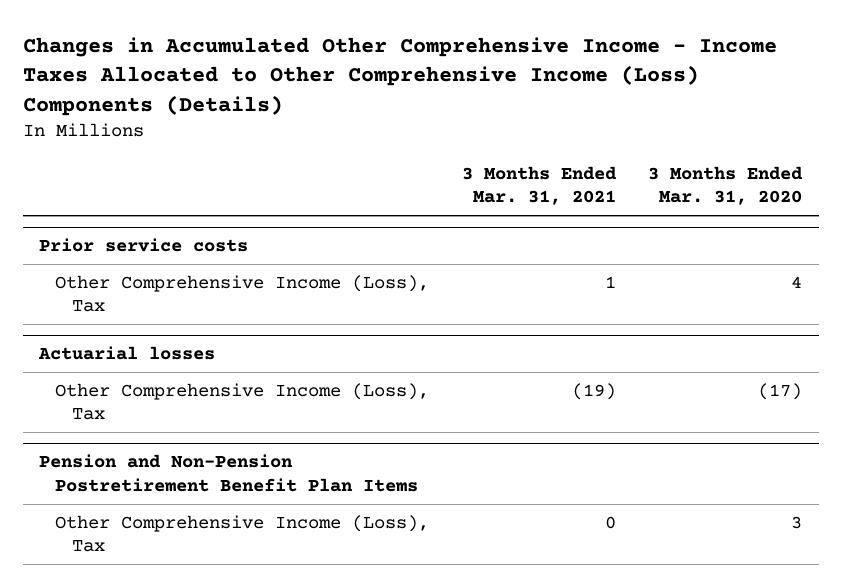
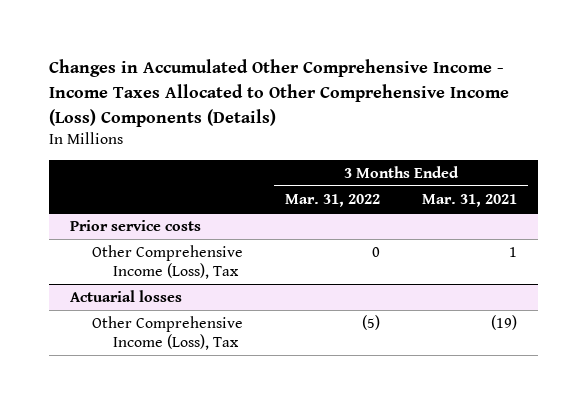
- | 3 Months Ended Mar. 31, 2021 | 3 Months Ended Mar. 31, 2020
+ | 3 Months Ended Mar. 31, 2022 | 3 Months Ended Mar. 31, 2021
- Pension and Non-Pension Postretirement Benefit Plan Items
- Other Comprehensive Income (Loss), Tax | 0 | 3

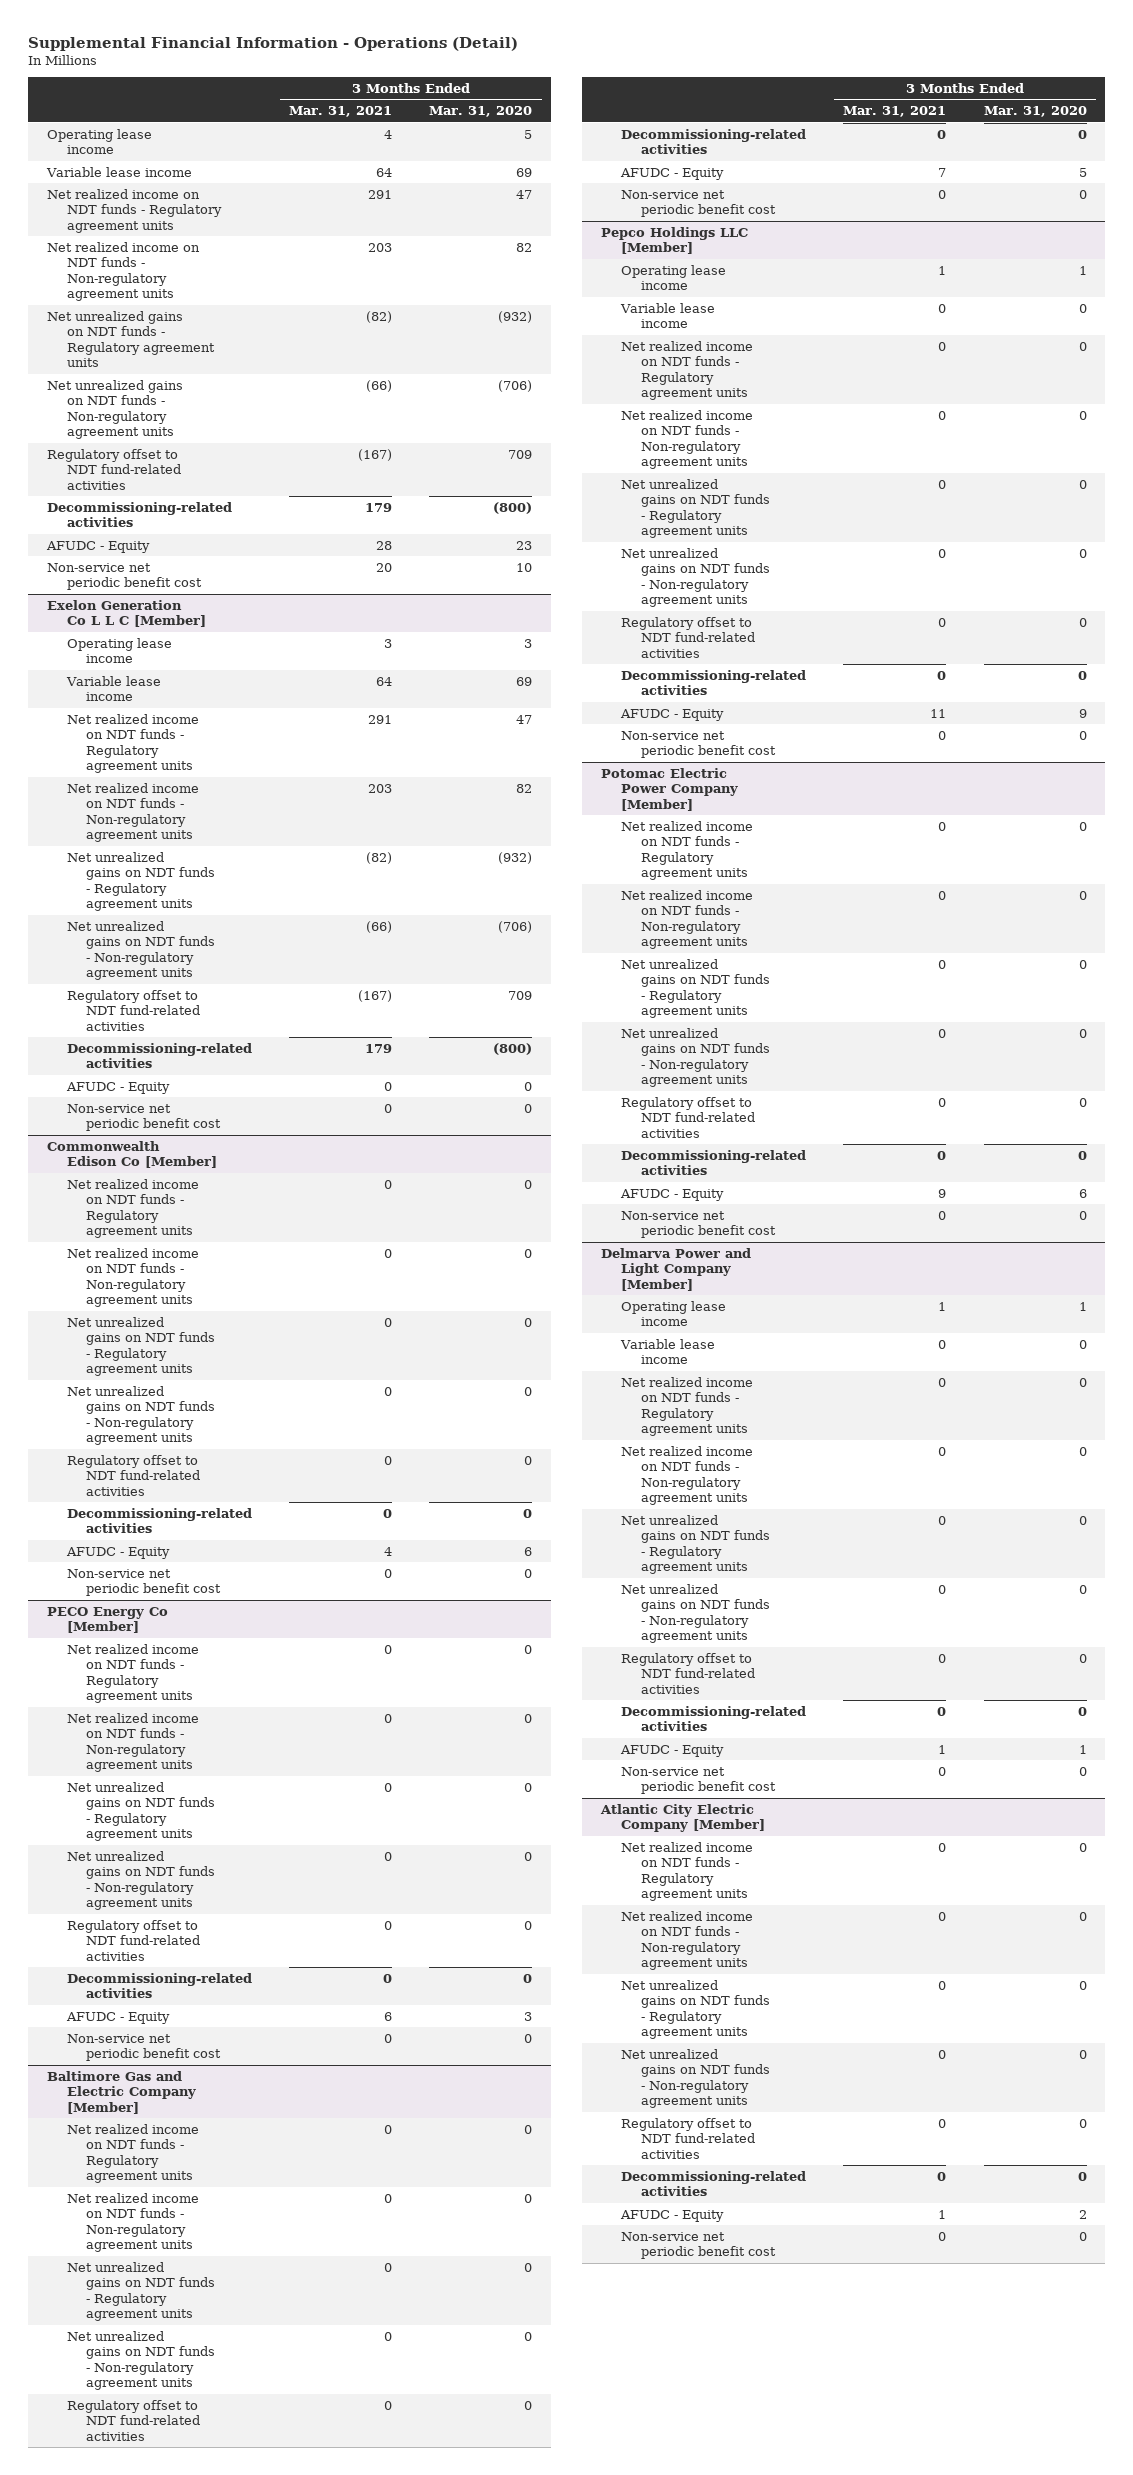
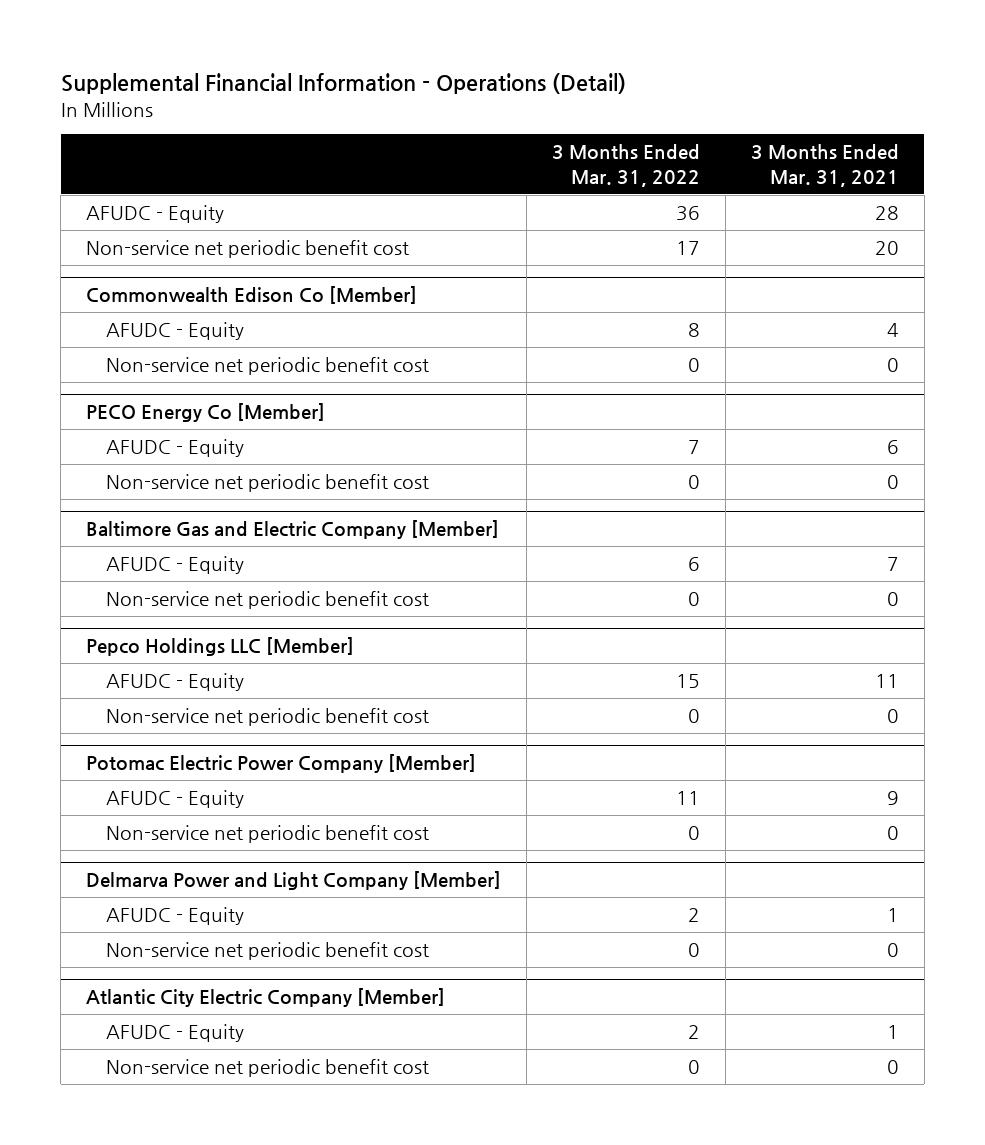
- | 3 Months Ended Mar. 31, 2021 | 3 Months Ended Mar. 31, 2020
+ | 3 Months Ended Mar. 31, 2022 | 3 Months Ended Mar. 31, 2021
- Operating lease income | 4 | 5
- Variable lease income | 64 | 69
- Net realized income on NDT funds - Regulatory agreement units | 291 | 47
- Net realized income on NDT funds - Non-regulatory agreement units | 203 | 82
- Net unrealized gains on NDT funds - Regulatory agreement units | (82) | (932)
- Net unrealized gains on NDT funds - Non-regulatory agreement units | (66) | (706)
- Regulatory offset to NDT fund-related activities | (167) | 709
- Decommissioning-related activities | 179 | (800)
- Exelon Generation Co L L C [Member]
- Operating lease income | 3 | 3
- Variable lease income | 64 | 69
- Net realized income on NDT funds - Regulatory agreement units | 291 | 47
- Net realized income on NDT funds - Non-regulatory agreement units | 203 | 82
- Net unrealized gains on NDT funds - Regulatory agreement units | (82) | (932)
- Net unrealized gains on NDT funds - Non-regulatory agreement units | (66) | (706)
- Regulatory offset to NDT fund-related activities | (167) | 709
- Decommissioning-related activities | 179 | (800)
- AFUDC - Equity | 0 | 0
- Non-service net periodic benefit cost | 0 | 0
@ Commonwealth Edison Co [Member]
- Net realized income on NDT funds - Regulatory agreement units | 0 | 0
- Net realized income on NDT funds - Non-regulatory agreement units | 0 | 0
- Net unrealized gains on NDT funds - Regulatory agreement units | 0 | 0
- Net unrealized gains on NDT funds - Non-regulatory agreement units | 0 | 0
- Regulatory offset to NDT fund-related activities | 0 | 0
- Decommissioning-related activities | 0 | 0
@ PECO Energy Co [Member]
- Net realized income on NDT funds - Regulatory agreement units | 0 | 0
- Net realized income on NDT funds - Non-regulatory agreement units | 0 | 0
- Net unrealized gains on NDT funds - Regulatory agreement units | 0 | 0
- Net unrealized gains on NDT funds - Non-regulatory agreement units | 0 | 0
- Regulatory offset to NDT fund-related activities | 0 | 0
- Decommissioning-related activities | 0 | 0
@ Baltimore Gas and Electric Company [Member]
- Net realized income on NDT funds - Regulatory agreement units | 0 | 0
- Net realized income on NDT funds - Non-regulatory agreement units | 0 | 0
- Net unrealized gains on NDT funds - Regulatory agreement units | 0 | 0
- Net unrealized gains on NDT funds - Non-regulatory agreement units | 0 | 0
- Regulatory offset to NDT fund-related activities | 0 | 0
- Decommissioning-related activities | 0 | 0
@ Pepco Holdings LLC [Member]
- Operating lease income | 1 | 1
- Variable lease income | 0 | 0
- Net realized income on NDT funds - Regulatory agreement units | 0 | 0
- Net realized income on NDT funds - Non-regulatory agreement units | 0 | 0
- Net unrealized gains on NDT funds - Regulatory agreement units | 0 | 0
- Net unrealized gains on NDT funds - Non-regulatory agreement units | 0 | 0
- Regulatory offset to NDT fund-related activities | 0 | 0
- Decommissioning-related activities | 0 | 0
@ Potomac Electric Power Company [Member]
- Net realized income on NDT funds - Regulatory agreement units | 0 | 0
- Net realized income on NDT funds - Non-regulatory agreement units | 0 | 0
- Net unrealized gains on NDT funds - Regulatory agreement units | 0 | 0
- Net unrealized gains on NDT funds - Non-regulatory agreement units | 0 | 0
- Regulatory offset to NDT fund-related activities | 0 | 0
- Decommissioning-related activities | 0 | 0
@ Delmarva Power and Light Company [Member]
- Operating lease income | 1 | 1
- Variable lease income | 0 | 0
- Net realized income on NDT funds - Regulatory agreement units | 0 | 0
- Net realized income on NDT funds - Non-regulatory agreement units | 0 | 0
- Net unrealized gains on NDT funds - Regulatory agreement units | 0 | 0
- Net unrealized gains on NDT funds - Non-regulatory agreement units | 0 | 0
- Regulatory offset to NDT fund-related activities | 0 | 0
- Decommissioning-related activities | 0 | 0
@ Atlantic City Electric Company [Member]
- Net realized income on NDT funds - Regulatory agreement units | 0 | 0
- Net realized income on NDT funds - Non-regulatory agreement units | 0 | 0
- Net unrealized gains on NDT funds - Regulatory agreement units | 0 | 0
- Net unrealized gains on NDT funds - Non-regulatory agreement units | 0 | 0
- Regulatory offset to NDT fund-related activities | 0 | 0
- Decommissioning-related activities | 0 | 0

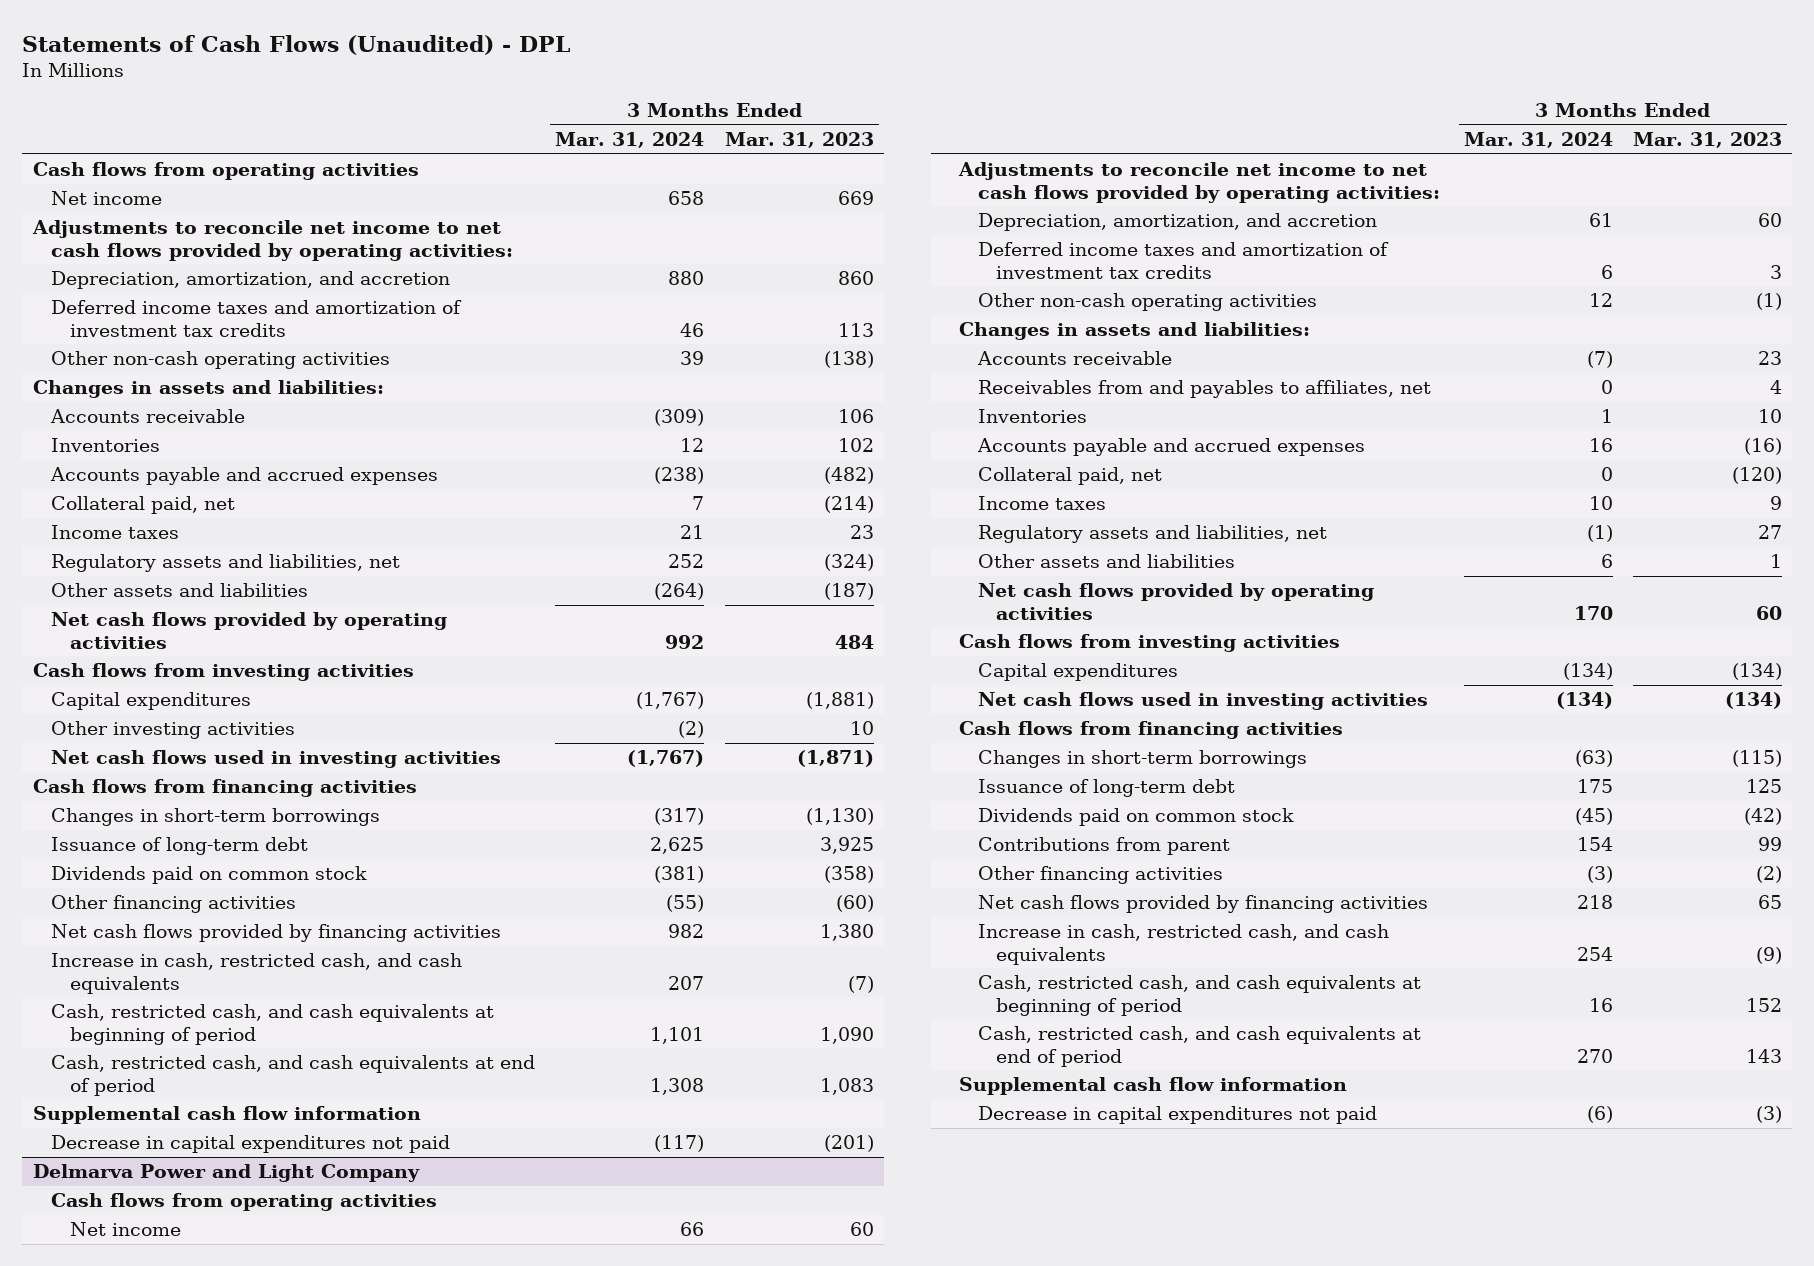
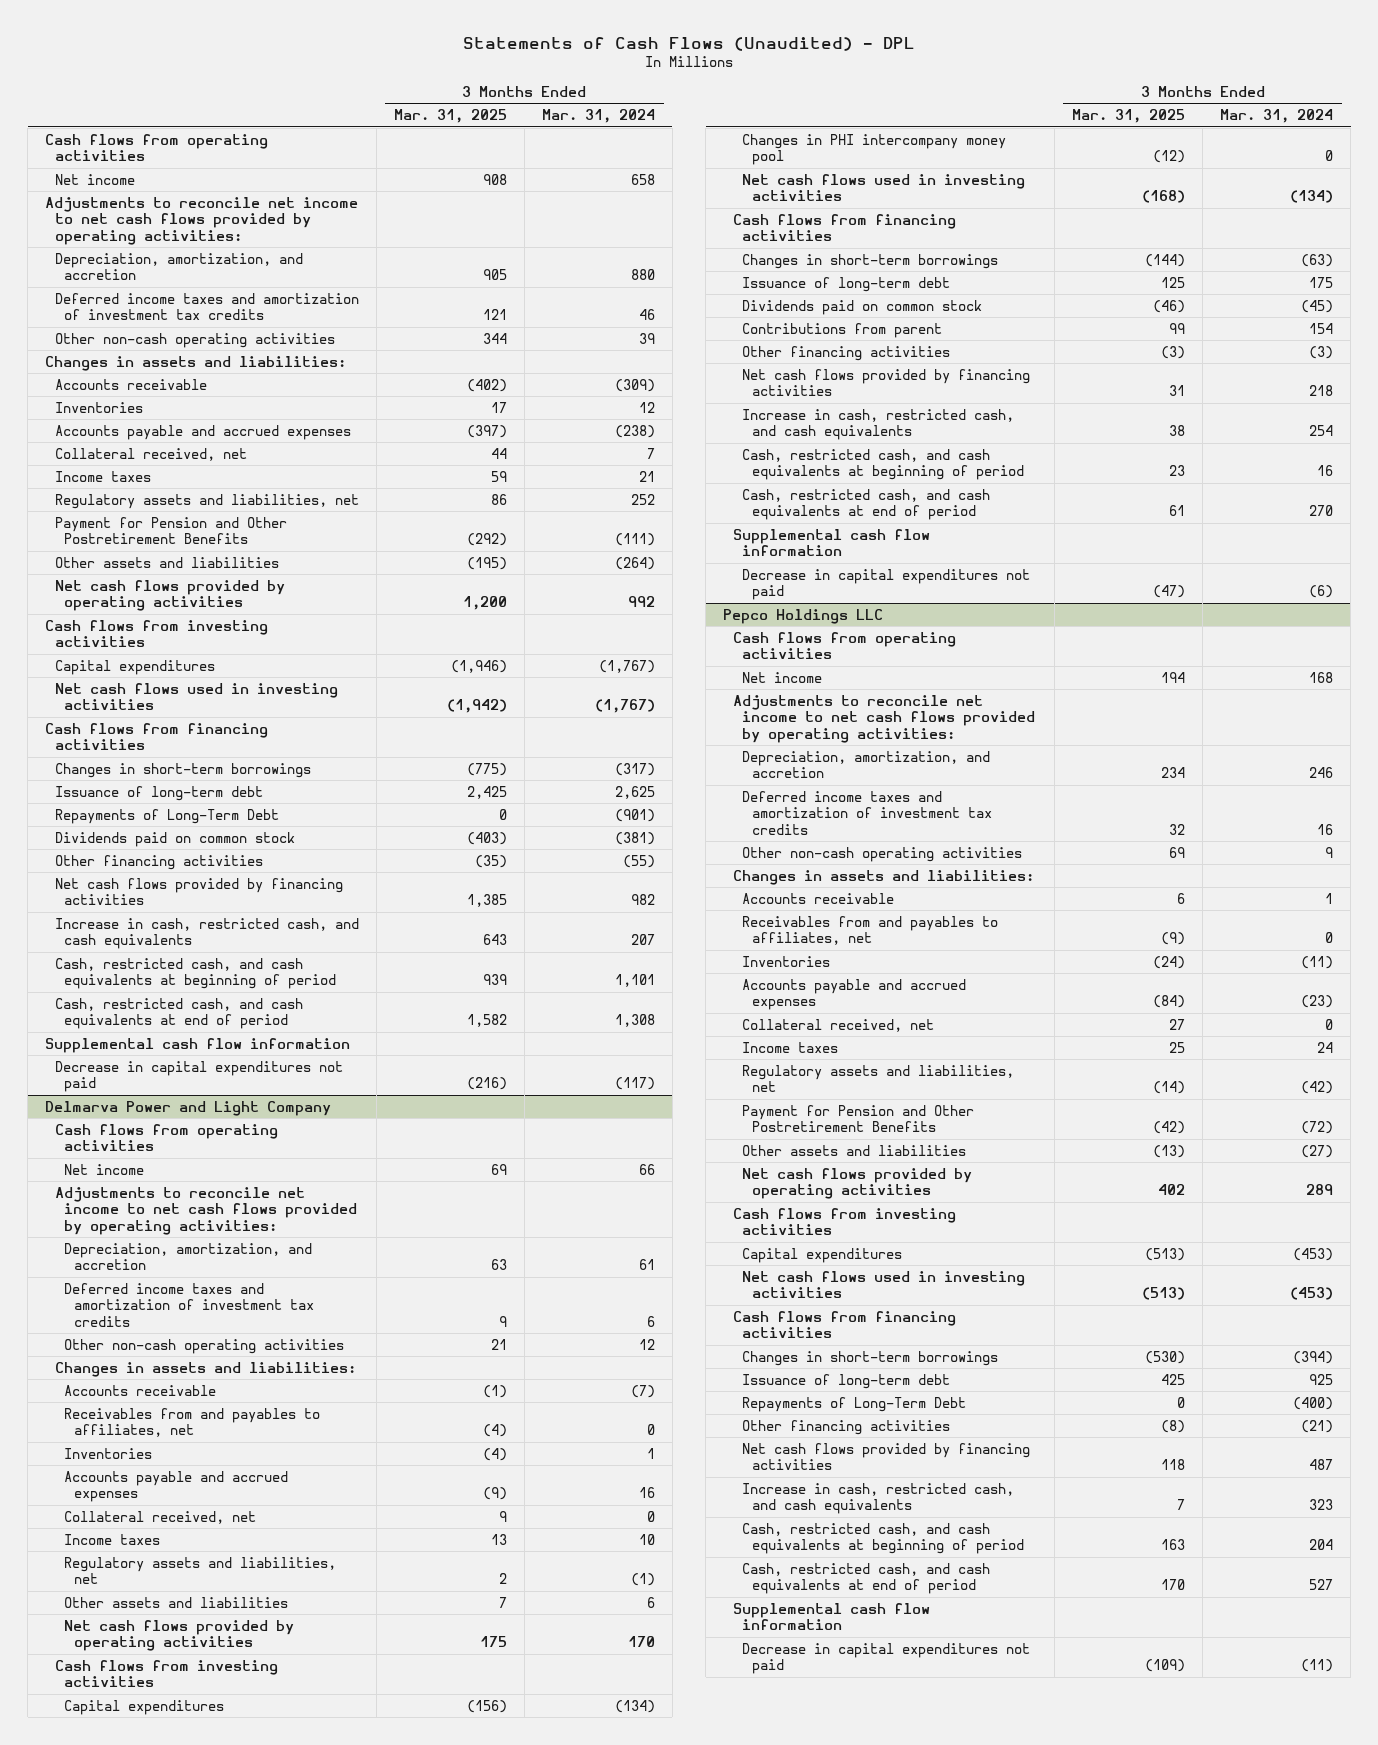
- | 3 Months Ended Mar. 31, 2024 | 3 Months Ended Mar. 31, 2023
+ | 3 Months Ended Mar. 31, 2025 | 3 Months Ended Mar. 31, 2024
- Collateral paid, net | 7 | (214)
+ Collateral received, net | 44 | 7
+ Payment for Pension and Other Postretirement Benefits | (292) | (111)
- Other investing activities | (2) | 10
+ Repayments of Long-Term Debt | 0 | (901)
@ Delmarva Power and Light Company
- Collateral paid, net | 0 | (120)
+ Collateral received, net | 9 | 0
+ Changes in PHI intercompany money pool | (12) | 0
+ Pepco Holdings LLC
+ Cash flows from operating activities
+ Net income | 194 | 168
+ Adjustments to reconcile net income to net cash flows provided by operating activities:
+ Depreciation, amortization, and accretion | 234 | 246
+ Deferred income taxes and amortization of investment tax credits | 32 | 16
+ Other non-cash operating activities | 69 | 9
+ Changes in assets and liabilities:
+ Accounts receivable | 6 | 1
+ Receivables from and payables to affiliates, net | (9) | 0
+ Inventories | (24) | (11)
+ Accounts payable and accrued expenses | (84) | (23)
+ Collateral received, net | 27 | 0
+ Income taxes | 25 | 24
+ Regulatory assets and liabilities, net | (14) | (42)
+ Payment for Pension and Other Postretirement Benefits | (42) | (72)
+ Other assets and liabilities | (13) | (27)
+ Net cash flows provided by operating activities | 402 | 289
+ Cash flows from investing activities
+ Capital expenditures | (513) | (453)
+ Net cash flows used in investing activities | (513) | (453)
+ Cash flows from financing activities
+ Changes in short-term borrowings | (530) | (394)
+ Issuance of long-term debt | 425 | 925
+ Repayments of Long-Term Debt | 0 | (400)
+ Other financing activities | (8) | (21)
+ Net cash flows provided by financing activities | 118 | 487
+ Increase in cash, restricted cash, and cash equivalents | 7 | 323
+ Cash, restricted cash, and cash equivalents at beginning of period | 163 | 204
+ Cash, restricted cash, and cash equivalents at end of period | 170 | 527
+ Supplemental cash flow information
+ Decrease in capital expenditures not paid | (109) | (11)

